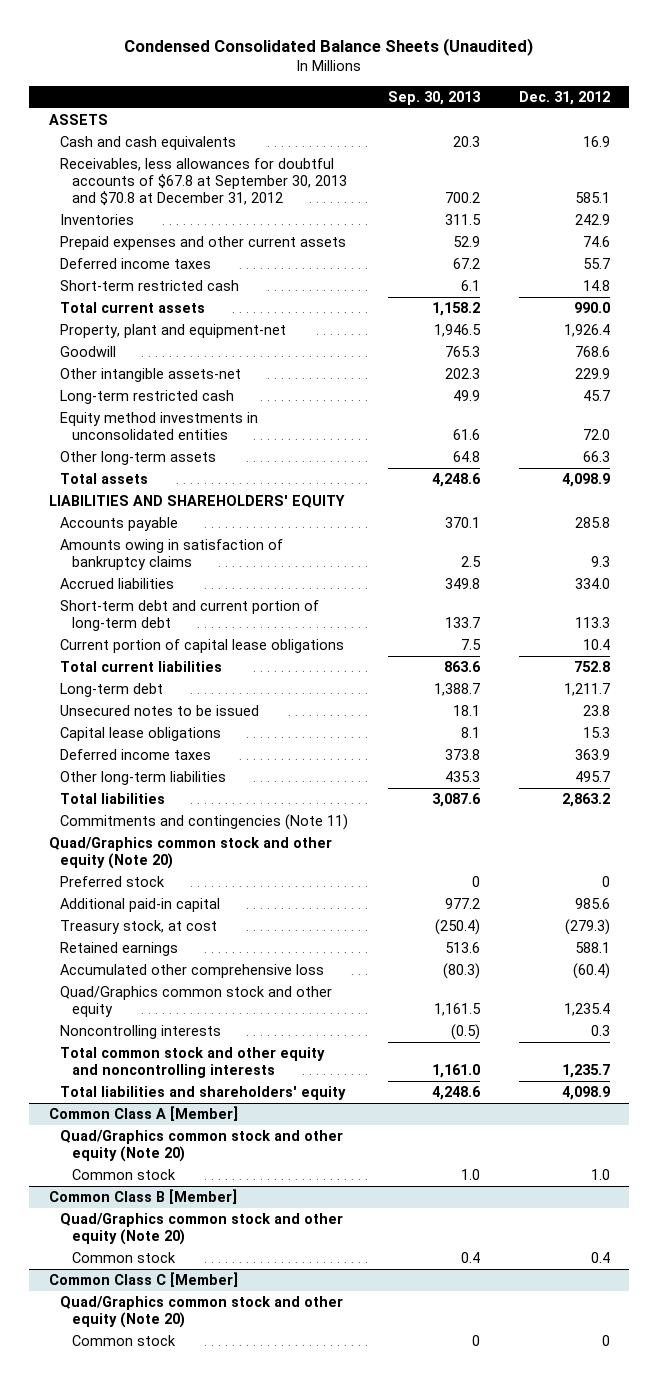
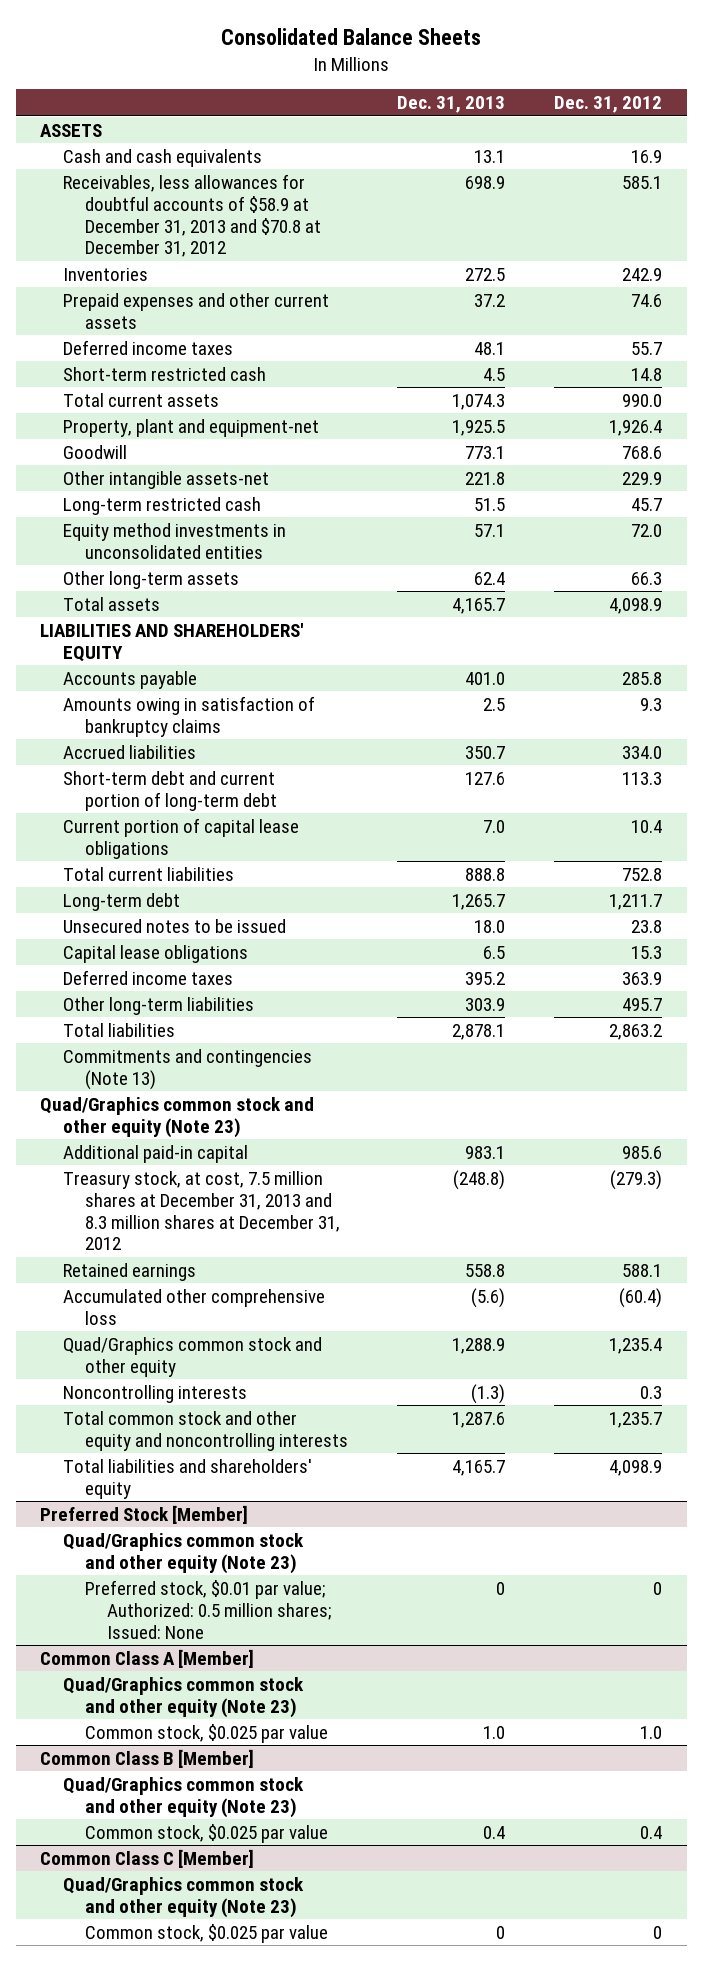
- Condensed Consolidated Balance Sheets (Unaudited)
+ Consolidated Balance Sheets
- | Sep. 30, 2013 | Dec. 31, 2012
+ | Dec. 31, 2013 | Dec. 31, 2012
- Receivables, less allowances for doubtful accounts of $67.8 at September 30, 2013 and $70.8 at December 31, 2012 | 700.2 | 585.1
+ Receivables, less allowances for doubtful accounts of $58.9 at December 31, 2013 and $70.8 at December 31, 2012 | 698.9 | 585.1
- Commitments and contingencies (Note 11)
- Quad/Graphics common stock and other equity (Note 20)
- Preferred stock | 0 | 0
+ Commitments and contingencies (Note 13)
+ Quad/Graphics common stock and other equity (Note 23)
- Treasury stock, at cost | (250.4) | (279.3)
+ Treasury stock, at cost, 7.5 million shares at December 31, 2013 and 8.3 million shares at December 31, 2012 | (248.8) | (279.3)
+ Preferred Stock [Member]
+ Quad/Graphics common stock and other equity (Note 23)
+ Preferred stock, $0.01 par value; Authorized: 0.5 million shares; Issued: None | 0 | 0
@ Common Class A [Member]
- Quad/Graphics common stock and other equity (Note 20)
- Common stock | 1.0 | 1.0
+ Quad/Graphics common stock and other equity (Note 23)
+ Common stock, $0.025 par value | 1.0 | 1.0
@ Common Class B [Member]
- Quad/Graphics common stock and other equity (Note 20)
- Common stock | 0.4 | 0.4
+ Quad/Graphics common stock and other equity (Note 23)
+ Common stock, $0.025 par value | 0.4 | 0.4
@ Common Class C [Member]
- Quad/Graphics common stock and other equity (Note 20)
- Common stock | 0 | 0
+ Quad/Graphics common stock and other equity (Note 23)
+ Common stock, $0.025 par value | 0 | 0

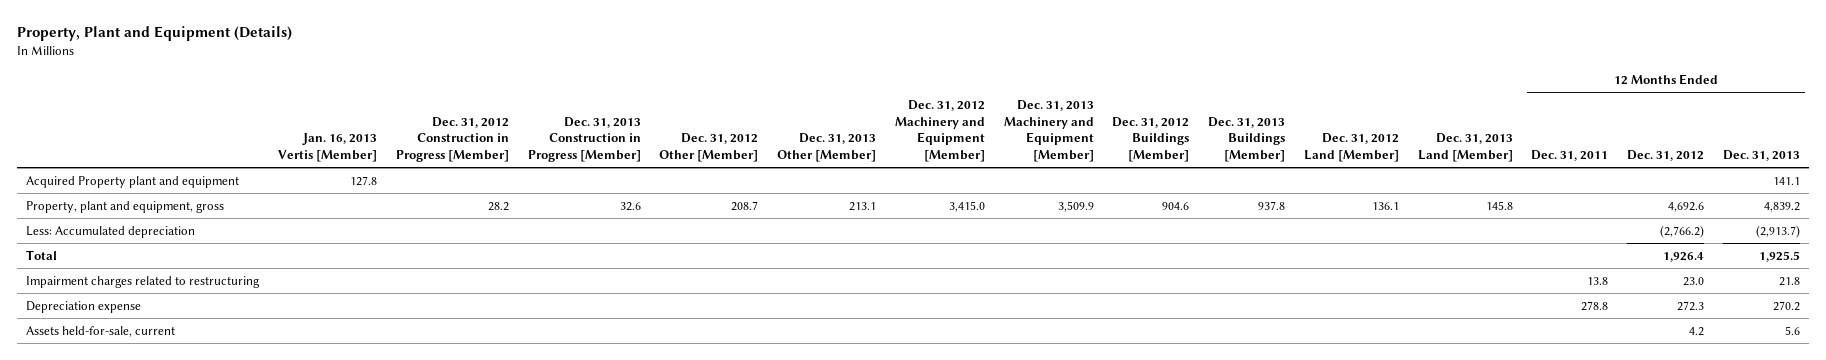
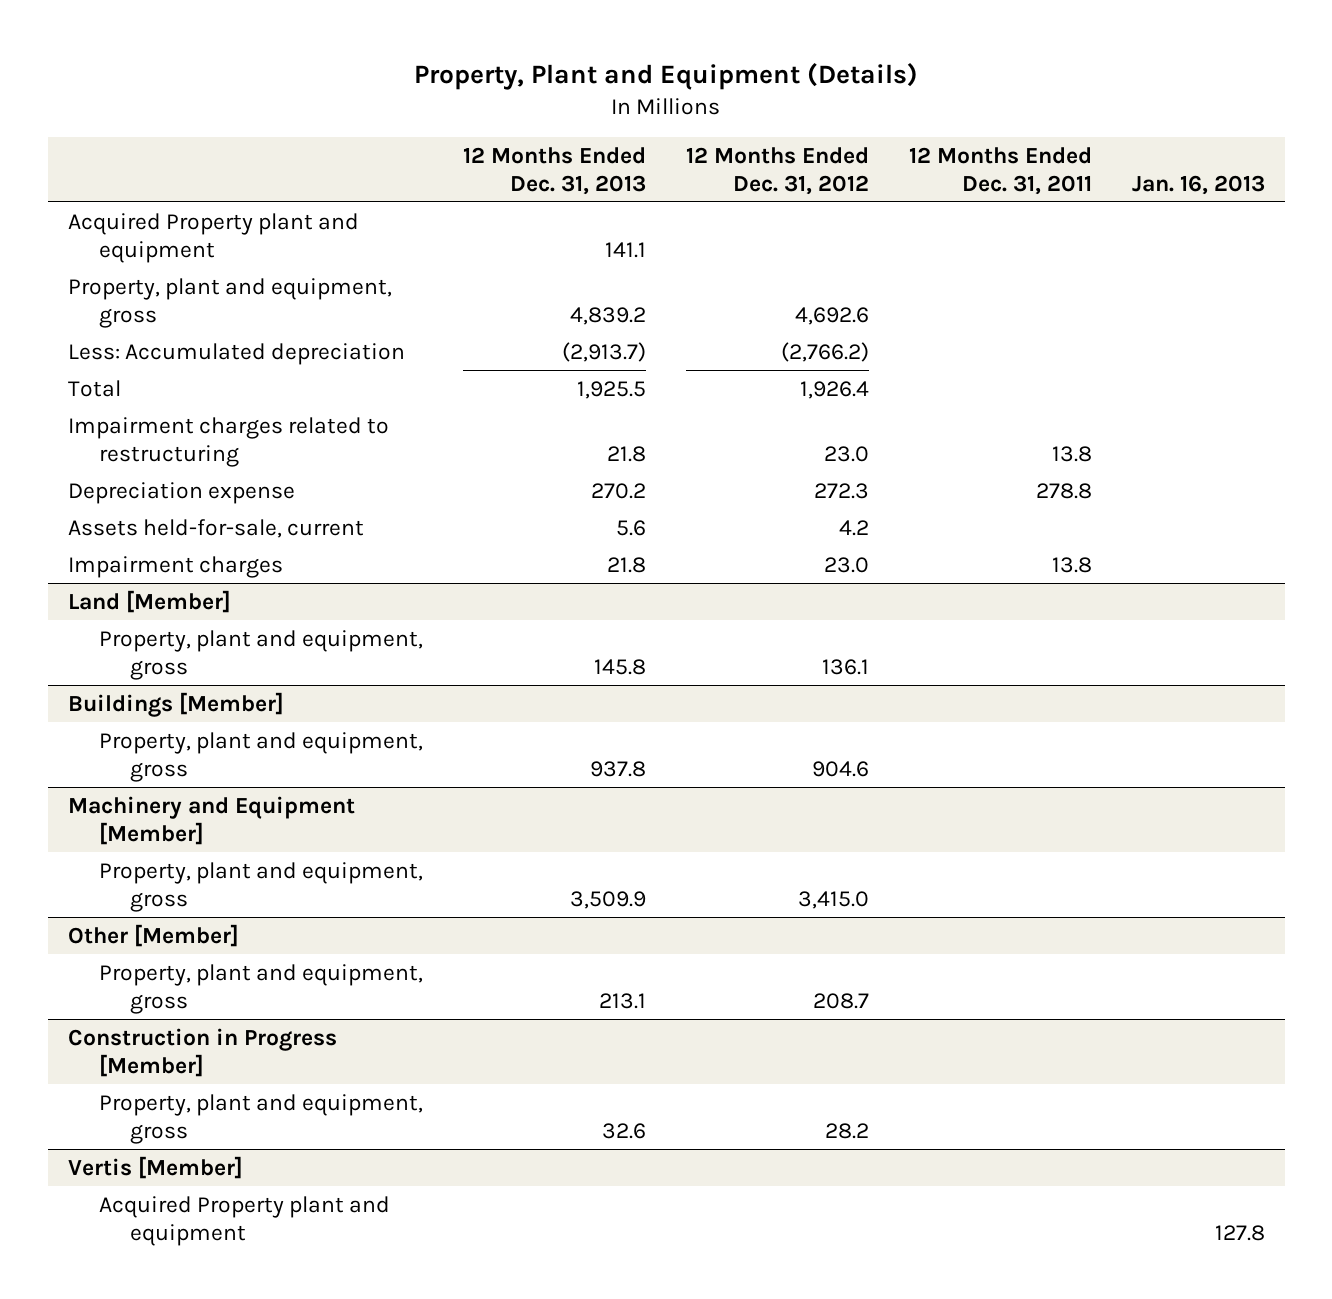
- | Jan. 16, 2013 Vertis [Member] | Dec. 31, 2012 Construction in Progress [Member] | Dec. 31, 2013 Construction in Progress [Member] | Dec. 31, 2012 Other [Member] | Dec. 31, 2013 Other [Member] | Dec. 31, 2012 Machinery and Equipment [Member] | Dec. 31, 2013 Machinery and Equipment [Member] | Dec. 31, 2012 Buildings [Member] | Dec. 31, 2013 Buildings [Member] | Dec. 31, 2012 Land [Member] | Dec. 31, 2013 Land [Member] | 12 Months Ended Dec. 31, 2011 | 12 Months Ended Dec. 31, 2012 | 12 Months Ended Dec. 31, 2013
+ | 12 Months Ended Dec. 31, 2013 | 12 Months Ended Dec. 31, 2012 | 12 Months Ended Dec. 31, 2011 | Jan. 16, 2013
+ Impairment charges | 21.8 | 23.0 | 13.8 |
+ Land [Member]
+ Property, plant and equipment, gross | 145.8 | 136.1 | |
+ Buildings [Member]
+ Property, plant and equipment, gross | 937.8 | 904.6 | |
+ Machinery and Equipment [Member]
+ Property, plant and equipment, gross | 3,509.9 | 3,415.0 | |
+ Other [Member]
+ Property, plant and equipment, gross | 213.1 | 208.7 | |
+ Construction in Progress [Member]
+ Property, plant and equipment, gross | 32.6 | 28.2 | |
+ Vertis [Member]
+ Acquired Property plant and equipment | | | | 127.8

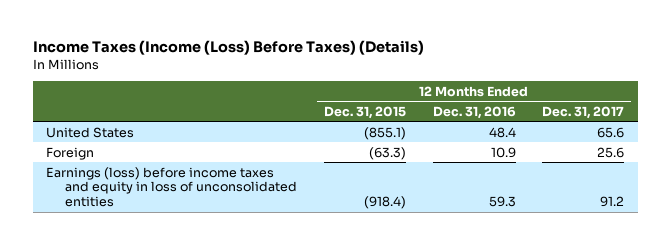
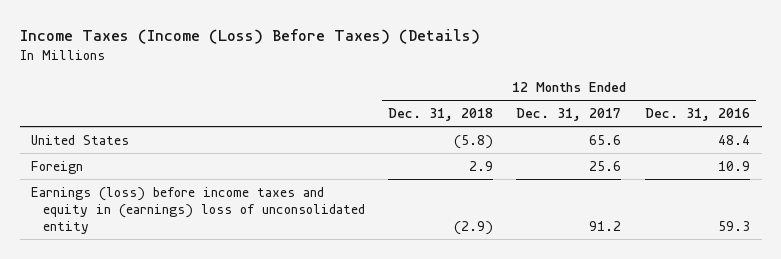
- | 12 Months Ended Dec. 31, 2015 | 12 Months Ended Dec. 31, 2016 | 12 Months Ended Dec. 31, 2017
+ | 12 Months Ended Dec. 31, 2018 | 12 Months Ended Dec. 31, 2017 | 12 Months Ended Dec. 31, 2016
- Earnings (loss) before income taxes and equity in loss of unconsolidated entities | (918.4) | 59.3 | 91.2
+ Earnings (loss) before income taxes and equity in (earnings) loss of unconsolidated entity | (2.9) | 91.2 | 59.3

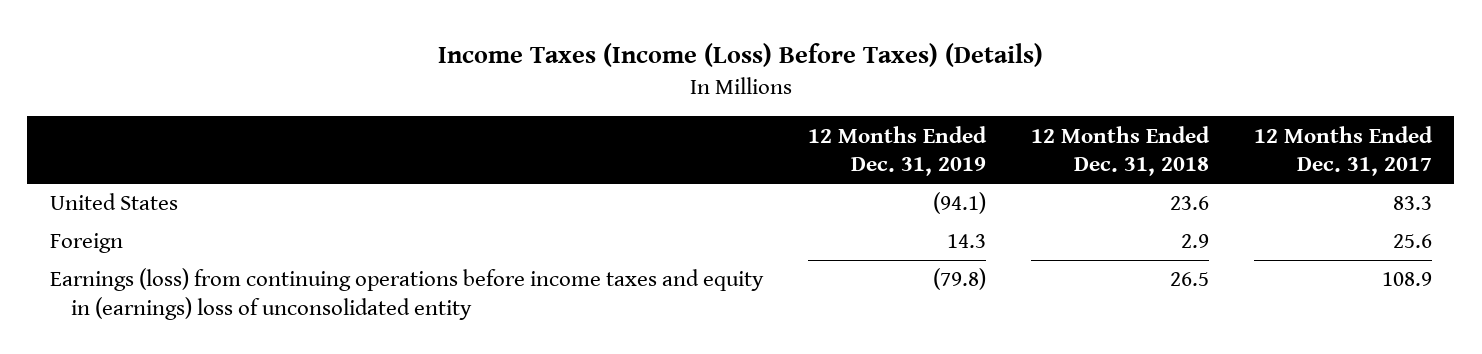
- | 12 Months Ended Dec. 31, 2018 | 12 Months Ended Dec. 31, 2017 | 12 Months Ended Dec. 31, 2016
+ | 12 Months Ended Dec. 31, 2019 | 12 Months Ended Dec. 31, 2018 | 12 Months Ended Dec. 31, 2017
- United States | (5.8) | 65.6 | 48.4
+ United States | (94.1) | 23.6 | 83.3
- Earnings (loss) before income taxes and equity in (earnings) loss of unconsolidated entity | (2.9) | 91.2 | 59.3
+ Earnings (loss) from continuing operations before income taxes and equity in (earnings) loss of unconsolidated entity | (79.8) | 26.5 | 108.9

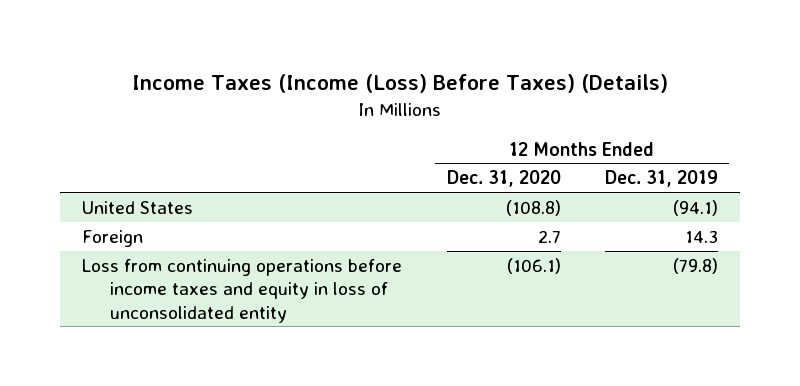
- | 12 Months Ended Dec. 31, 2019 | 12 Months Ended Dec. 31, 2018 | 12 Months Ended Dec. 31, 2017
+ | 12 Months Ended Dec. 31, 2020 | 12 Months Ended Dec. 31, 2019
- Earnings (loss) from continuing operations before income taxes and equity in (earnings) loss of unconsolidated entity | (79.8) | 26.5 | 108.9
+ Loss from continuing operations before income taxes and equity in loss of unconsolidated entity | (106.1) | (79.8)

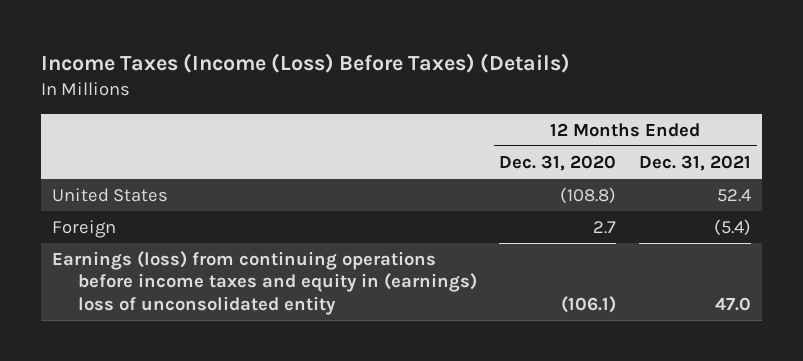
- | 12 Months Ended Dec. 31, 2020 | 12 Months Ended Dec. 31, 2019
+ | 12 Months Ended Dec. 31, 2020 | 12 Months Ended Dec. 31, 2021
- Loss from continuing operations before income taxes and equity in loss of unconsolidated entity | (106.1) | (79.8)
+ Earnings (loss) from continuing operations before income taxes and equity in (earnings) loss of unconsolidated entity | (106.1) | 47.0

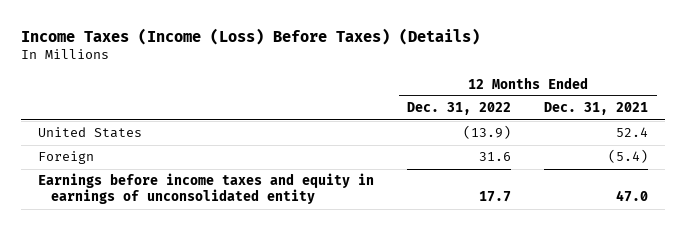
- | 12 Months Ended Dec. 31, 2020 | 12 Months Ended Dec. 31, 2021
+ | 12 Months Ended Dec. 31, 2022 | 12 Months Ended Dec. 31, 2021
- Earnings (loss) from continuing operations before income taxes and equity in (earnings) loss of unconsolidated entity | (106.1) | 47.0
+ Earnings before income taxes and equity in earnings of unconsolidated entity | 17.7 | 47.0

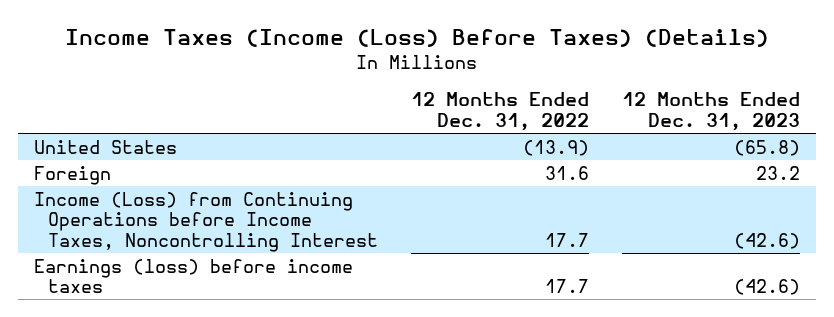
- | 12 Months Ended Dec. 31, 2022 | 12 Months Ended Dec. 31, 2021
+ | 12 Months Ended Dec. 31, 2022 | 12 Months Ended Dec. 31, 2023
- Earnings before income taxes and equity in earnings of unconsolidated entity | 17.7 | 47.0
+ Income (Loss) from Continuing Operations before Income Taxes, Noncontrolling Interest | 17.7 | (42.6)
+ Earnings (loss) before income taxes | 17.7 | (42.6)

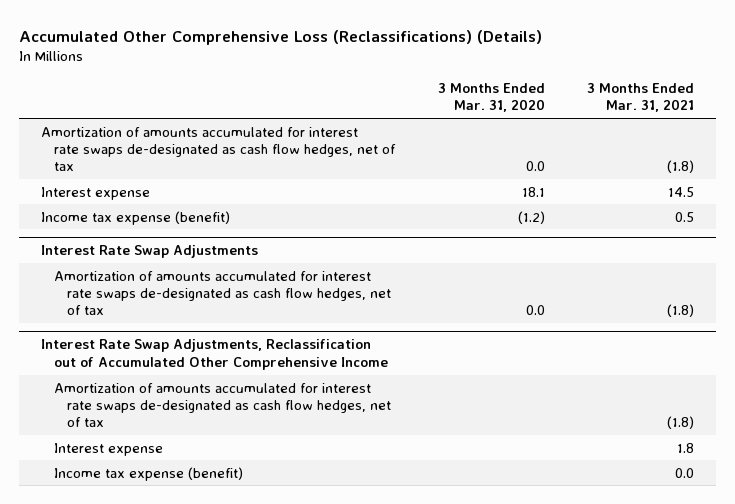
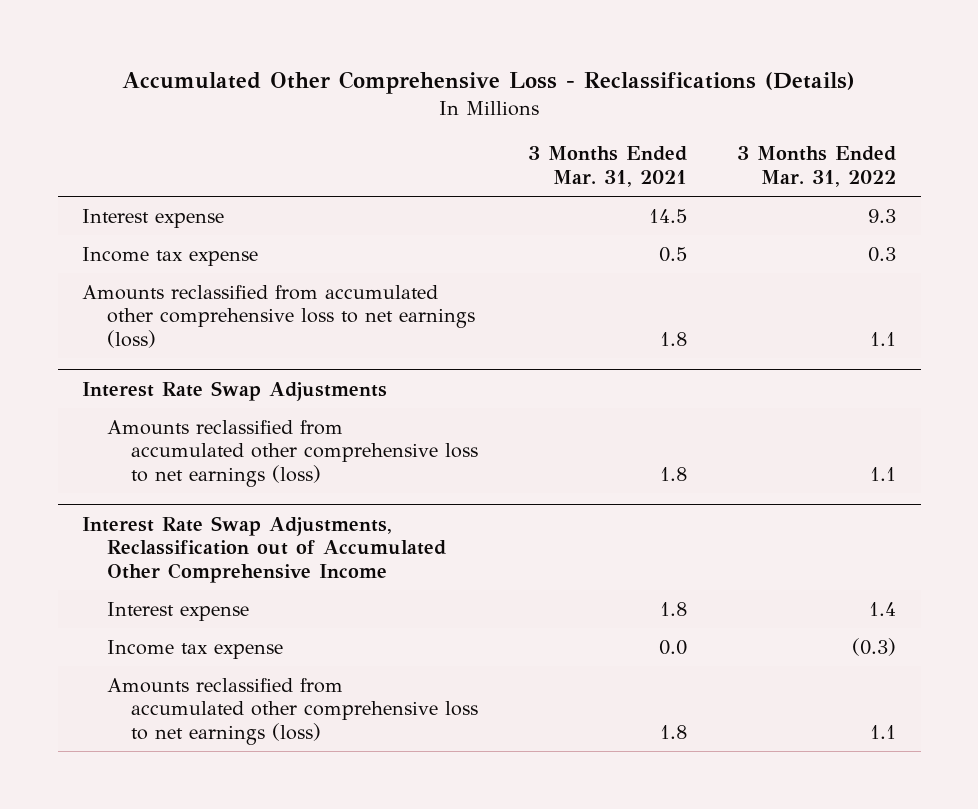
- Accumulated Other Comprehensive Loss (Reclassifications) (Details)
+ Accumulated Other Comprehensive Loss - Reclassifications (Details)
- | 3 Months Ended Mar. 31, 2020 | 3 Months Ended Mar. 31, 2021
+ | 3 Months Ended Mar. 31, 2021 | 3 Months Ended Mar. 31, 2022
- Amortization of amounts accumulated for interest rate swaps de-designated as cash flow hedges, net of tax | 0.0 | (1.8)
- Income tax expense (benefit) | (1.2) | 0.5
+ Income tax expense | 0.5 | 0.3
+ Amounts reclassified from accumulated other comprehensive loss to net earnings (loss) | 1.8 | 1.1
@ Interest Rate Swap Adjustments
- Amortization of amounts accumulated for interest rate swaps de-designated as cash flow hedges, net of tax | 0.0 | (1.8)
+ Amounts reclassified from accumulated other comprehensive loss to net earnings (loss) | 1.8 | 1.1
@ Interest Rate Swap Adjustments, Reclassification out of Accumulated Other Comprehensive Income
- Amortization of amounts accumulated for interest rate swaps de-designated as cash flow hedges, net of tax | | (1.8)
- Income tax expense (benefit) | | 0.0
+ Income tax expense | 0.0 | (0.3)
+ Amounts reclassified from accumulated other comprehensive loss to net earnings (loss) | 1.8 | 1.1

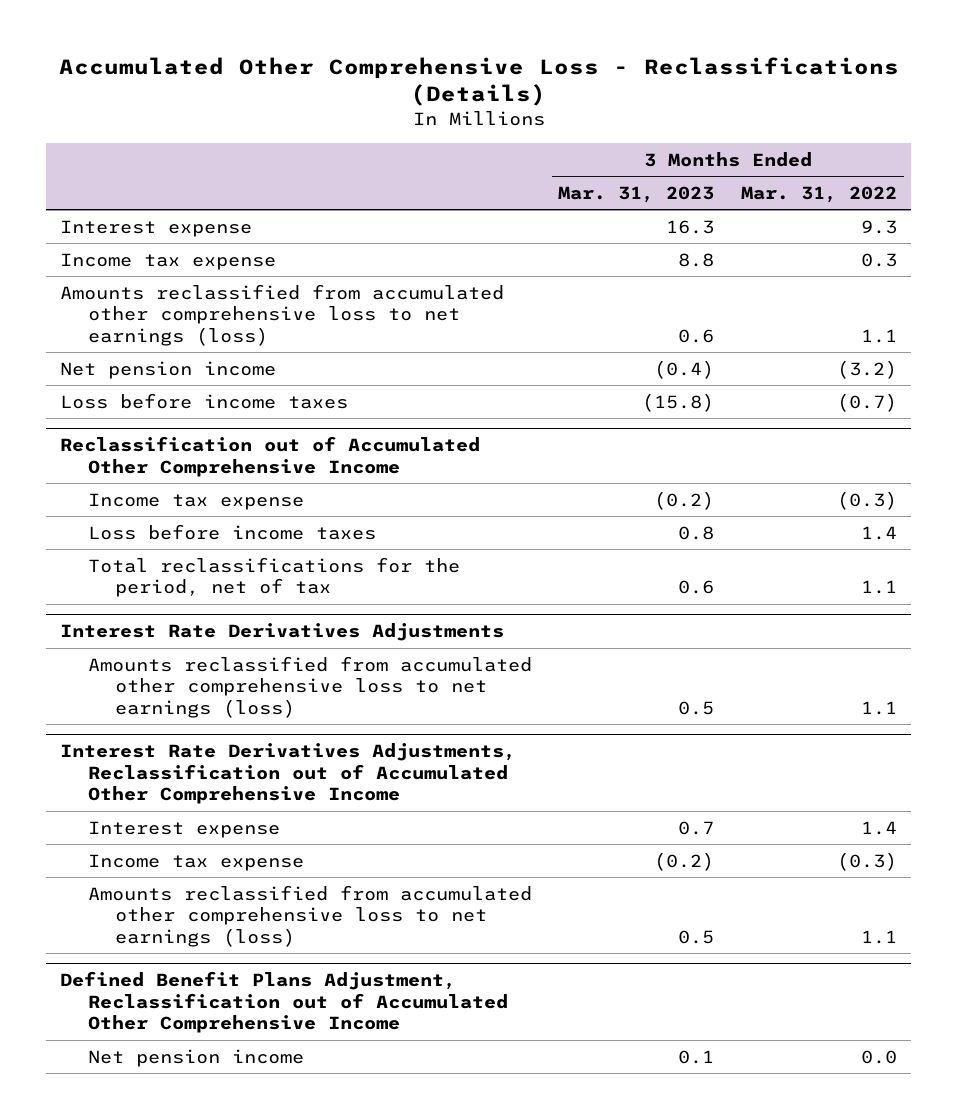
- | 3 Months Ended Mar. 31, 2021 | 3 Months Ended Mar. 31, 2022
+ | 3 Months Ended Mar. 31, 2023 | 3 Months Ended Mar. 31, 2022
- Interest Rate Swap Adjustments
+ Net pension income | (0.4) | (3.2)
+ Loss before income taxes | (15.8) | (0.7)
+ Reclassification out of Accumulated Other Comprehensive Income
+ Income tax expense | (0.2) | (0.3)
+ Loss before income taxes | 0.8 | 1.4
+ Total reclassifications for the period, net of tax | 0.6 | 1.1
+ Interest Rate Derivatives Adjustments
- Interest Rate Swap Adjustments, Reclassification out of Accumulated Other Comprehensive Income
+ Interest Rate Derivatives Adjustments, Reclassification out of Accumulated Other Comprehensive Income
+ Defined Benefit Plans Adjustment, Reclassification out of Accumulated Other Comprehensive Income
+ Net pension income | 0.1 | 0.0

